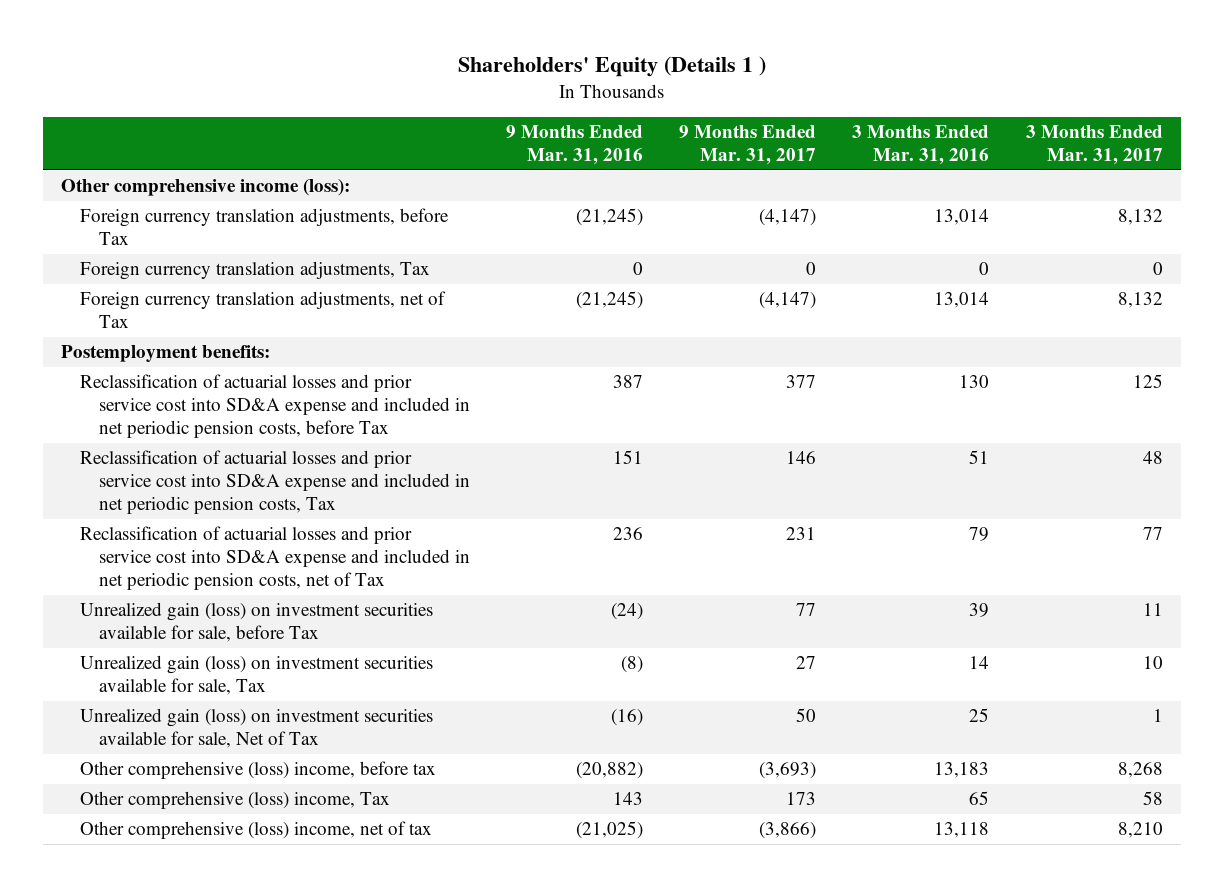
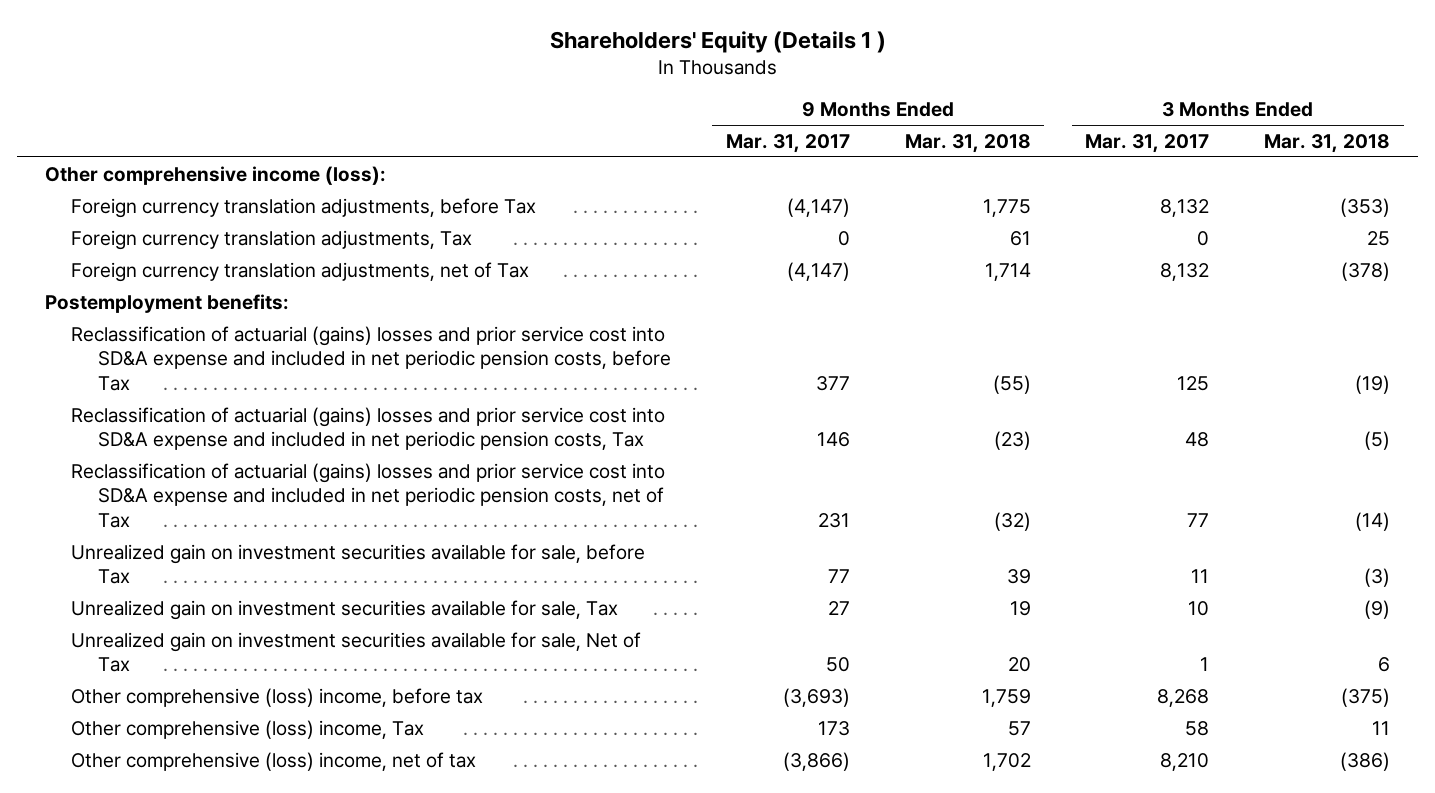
- | 9 Months Ended Mar. 31, 2016 | 9 Months Ended Mar. 31, 2017 | 3 Months Ended Mar. 31, 2016 | 3 Months Ended Mar. 31, 2017
+ | 9 Months Ended Mar. 31, 2017 | 9 Months Ended Mar. 31, 2018 | 3 Months Ended Mar. 31, 2017 | 3 Months Ended Mar. 31, 2018
- Reclassification of actuarial losses and prior service cost into SD&A expense and included in net periodic pension costs, before Tax | 387 | 377 | 130 | 125
- Reclassification of actuarial losses and prior service cost into SD&A expense and included in net periodic pension costs, Tax | 151 | 146 | 51 | 48
- Reclassification of actuarial losses and prior service cost into SD&A expense and included in net periodic pension costs, net of Tax | 236 | 231 | 79 | 77
- Unrealized gain (loss) on investment securities available for sale, before Tax | (24) | 77 | 39 | 11
- Unrealized gain (loss) on investment securities available for sale, Tax | (8) | 27 | 14 | 10
- Unrealized gain (loss) on investment securities available for sale, Net of Tax | (16) | 50 | 25 | 1
+ Reclassification of actuarial (gains) losses and prior service cost into SD&A expense and included in net periodic pension costs, before Tax | 377 | (55) | 125 | (19)
+ Reclassification of actuarial (gains) losses and prior service cost into SD&A expense and included in net periodic pension costs, Tax | 146 | (23) | 48 | (5)
+ Reclassification of actuarial (gains) losses and prior service cost into SD&A expense and included in net periodic pension costs, net of Tax | 231 | (32) | 77 | (14)
+ Unrealized gain on investment securities available for sale, before Tax | 77 | 39 | 11 | (3)
+ Unrealized gain on investment securities available for sale, Tax | 27 | 19 | 10 | (9)
+ Unrealized gain on investment securities available for sale, Net of Tax | 50 | 20 | 1 | 6

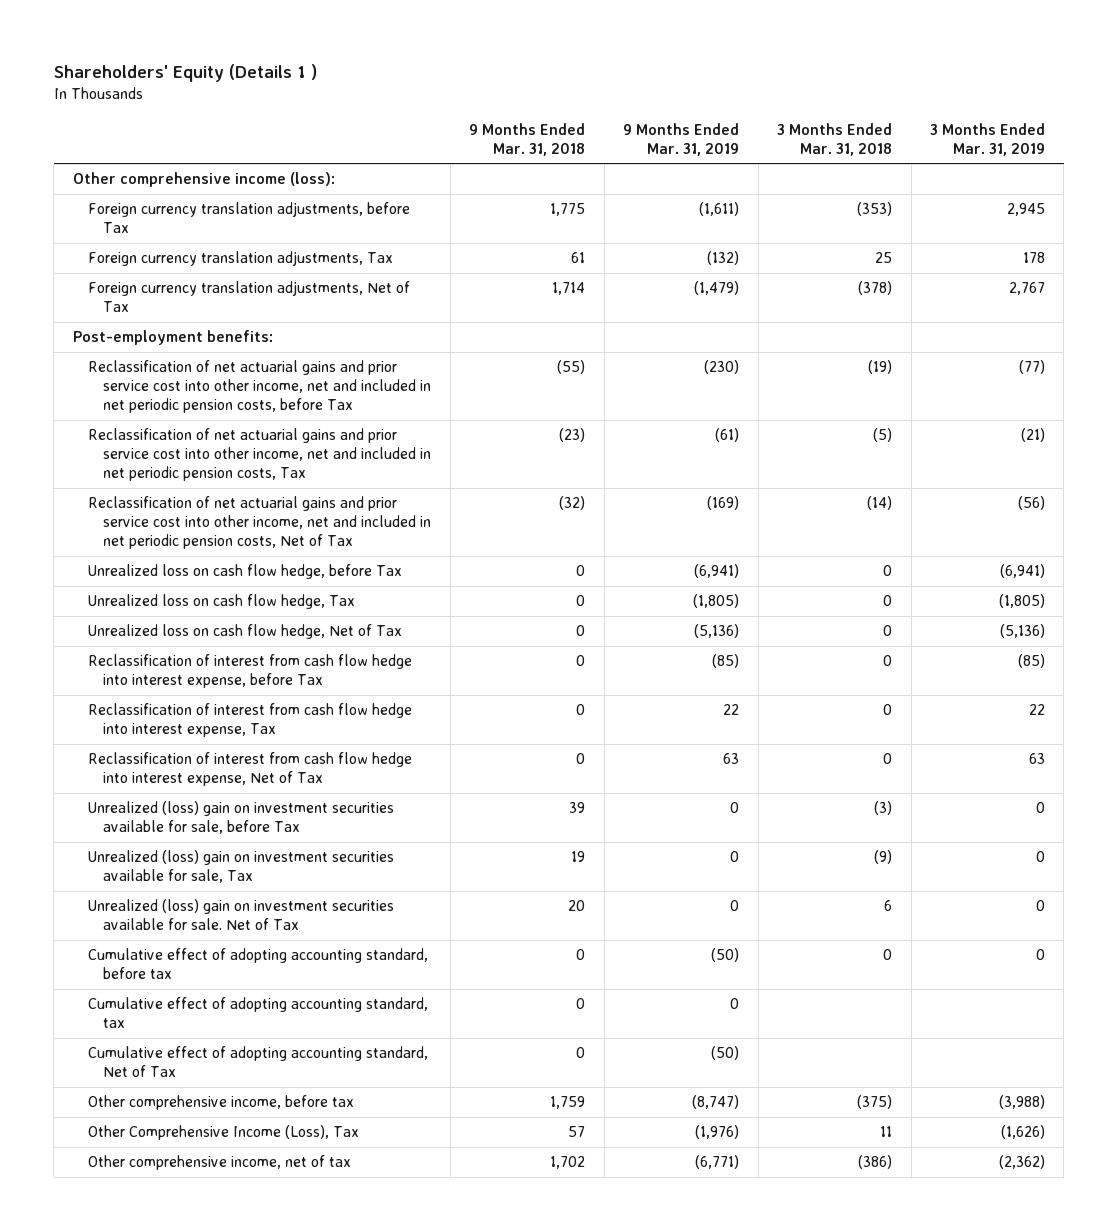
- | 9 Months Ended Mar. 31, 2017 | 9 Months Ended Mar. 31, 2018 | 3 Months Ended Mar. 31, 2017 | 3 Months Ended Mar. 31, 2018
+ | 9 Months Ended Mar. 31, 2018 | 9 Months Ended Mar. 31, 2019 | 3 Months Ended Mar. 31, 2018 | 3 Months Ended Mar. 31, 2019
- Foreign currency translation adjustments, net of Tax | (4,147) | 1,714 | 8,132 | (378)
- Postemployment benefits:
- Reclassification of actuarial (gains) losses and prior service cost into SD&A expense and included in net periodic pension costs, before Tax | 377 | (55) | 125 | (19)
- Reclassification of actuarial (gains) losses and prior service cost into SD&A expense and included in net periodic pension costs, Tax | 146 | (23) | 48 | (5)
- Reclassification of actuarial (gains) losses and prior service cost into SD&A expense and included in net periodic pension costs, net of Tax | 231 | (32) | 77 | (14)
- Unrealized gain on investment securities available for sale, before Tax | 77 | 39 | 11 | (3)
- Unrealized gain on investment securities available for sale, Tax | 27 | 19 | 10 | (9)
- Unrealized gain on investment securities available for sale, Net of Tax | 50 | 20 | 1 | 6
- Other comprehensive (loss) income, before tax | (3,693) | 1,759 | 8,268 | (375)
- Other comprehensive (loss) income, Tax | 173 | 57 | 58 | 11
- Other comprehensive (loss) income, net of tax | (3,866) | 1,702 | 8,210 | (386)
+ Foreign currency translation adjustments, Net of Tax | 1,714 | (1,479) | (378) | 2,767
+ Post-employment benefits:
+ Reclassification of net actuarial gains and prior service cost into other income, net and included in net periodic pension costs, before Tax | (55) | (230) | (19) | (77)
+ Reclassification of net actuarial gains and prior service cost into other income, net and included in net periodic pension costs, Tax | (23) | (61) | (5) | (21)
+ Reclassification of net actuarial gains and prior service cost into other income, net and included in net periodic pension costs, Net of Tax | (32) | (169) | (14) | (56)
+ Unrealized loss on cash flow hedge, before Tax | 0 | (6,941) | 0 | (6,941)
+ Unrealized loss on cash flow hedge, Tax | 0 | (1,805) | 0 | (1,805)
+ Unrealized loss on cash flow hedge, Net of Tax | 0 | (5,136) | 0 | (5,136)
+ Reclassification of interest from cash flow hedge into interest expense, before Tax | 0 | (85) | 0 | (85)
+ Reclassification of interest from cash flow hedge into interest expense, Tax | 0 | 22 | 0 | 22
+ Reclassification of interest from cash flow hedge into interest expense, Net of Tax | 0 | 63 | 0 | 63
+ Unrealized (loss) gain on investment securities available for sale, before Tax | 39 | 0 | (3) | 0
+ Unrealized (loss) gain on investment securities available for sale, Tax | 19 | 0 | (9) | 0
+ Unrealized (loss) gain on investment securities available for sale. Net of Tax | 20 | 0 | 6 | 0
+ Cumulative effect of adopting accounting standard, before tax | 0 | (50) | 0 | 0
+ Cumulative effect of adopting accounting standard, tax | 0 | 0 | |
+ Cumulative effect of adopting accounting standard, Net of Tax | 0 | (50) | |
+ Other comprehensive income, before tax | 1,759 | (8,747) | (375) | (3,988)
+ Other Comprehensive Income (Loss), Tax | 57 | (1,976) | 11 | (1,626)
+ Other comprehensive income, net of tax | 1,702 | (6,771) | (386) | (2,362)

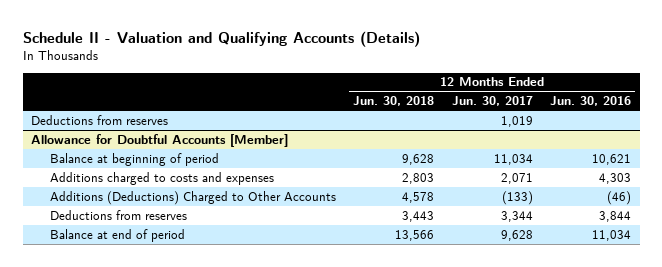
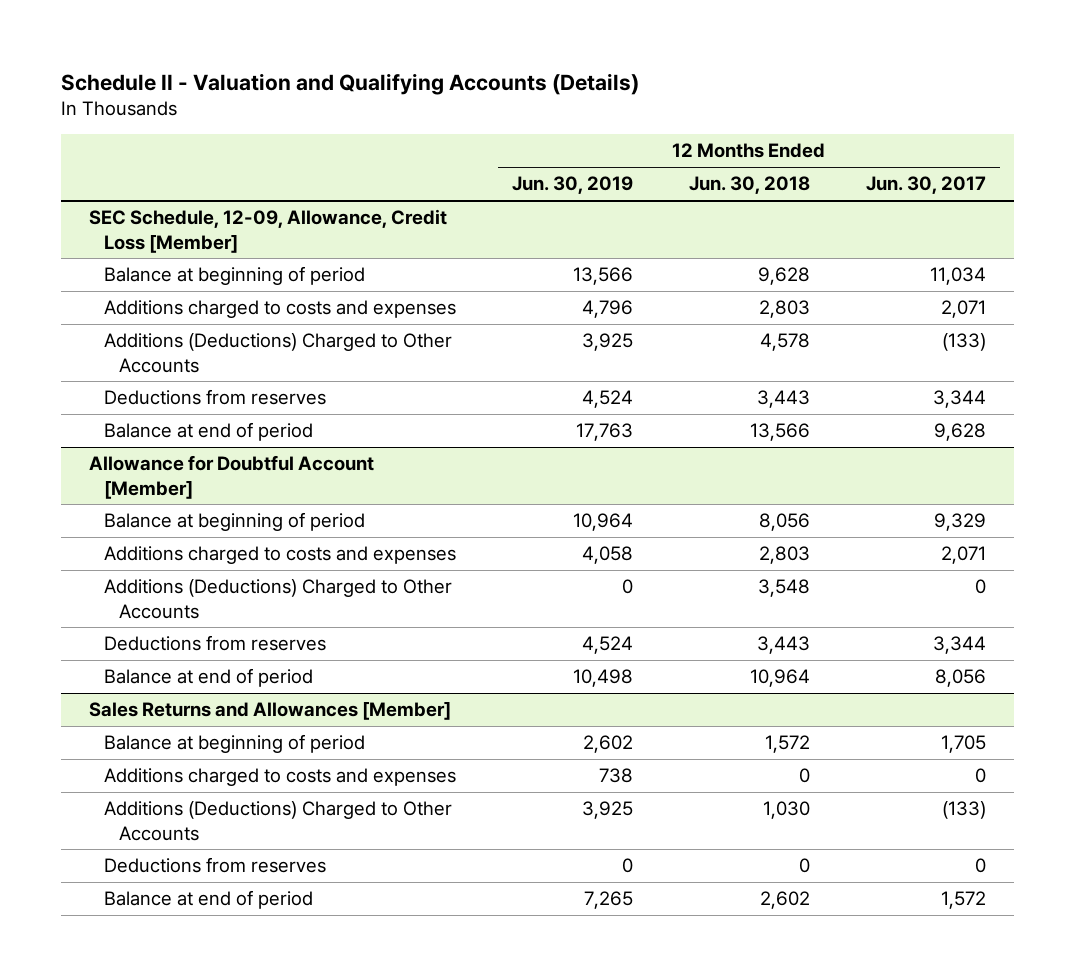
- | 12 Months Ended Jun. 30, 2018 | 12 Months Ended Jun. 30, 2017 | 12 Months Ended Jun. 30, 2016
+ | 12 Months Ended Jun. 30, 2019 | 12 Months Ended Jun. 30, 2018 | 12 Months Ended Jun. 30, 2017
- Deductions from reserves | | 1,019 |
- Allowance for Doubtful Accounts [Member]
+ SEC Schedule, 12-09, Allowance, Credit Loss [Member]
+ Allowance for Doubtful Account [Member]
+ Balance at beginning of period | 10,964 | 8,056 | 9,329
+ Additions charged to costs and expenses | 4,058 | 2,803 | 2,071
+ Additions (Deductions) Charged to Other Accounts | 0 | 3,548 | 0
+ Deductions from reserves | 4,524 | 3,443 | 3,344
+ Balance at end of period | 10,498 | 10,964 | 8,056
+ Sales Returns and Allowances [Member]
+ Balance at beginning of period | 2,602 | 1,572 | 1,705
+ Additions charged to costs and expenses | 738 | 0 | 0
+ Additions (Deductions) Charged to Other Accounts | 3,925 | 1,030 | (133)
+ Deductions from reserves | 0 | 0 | 0
+ Balance at end of period | 7,265 | 2,602 | 1,572

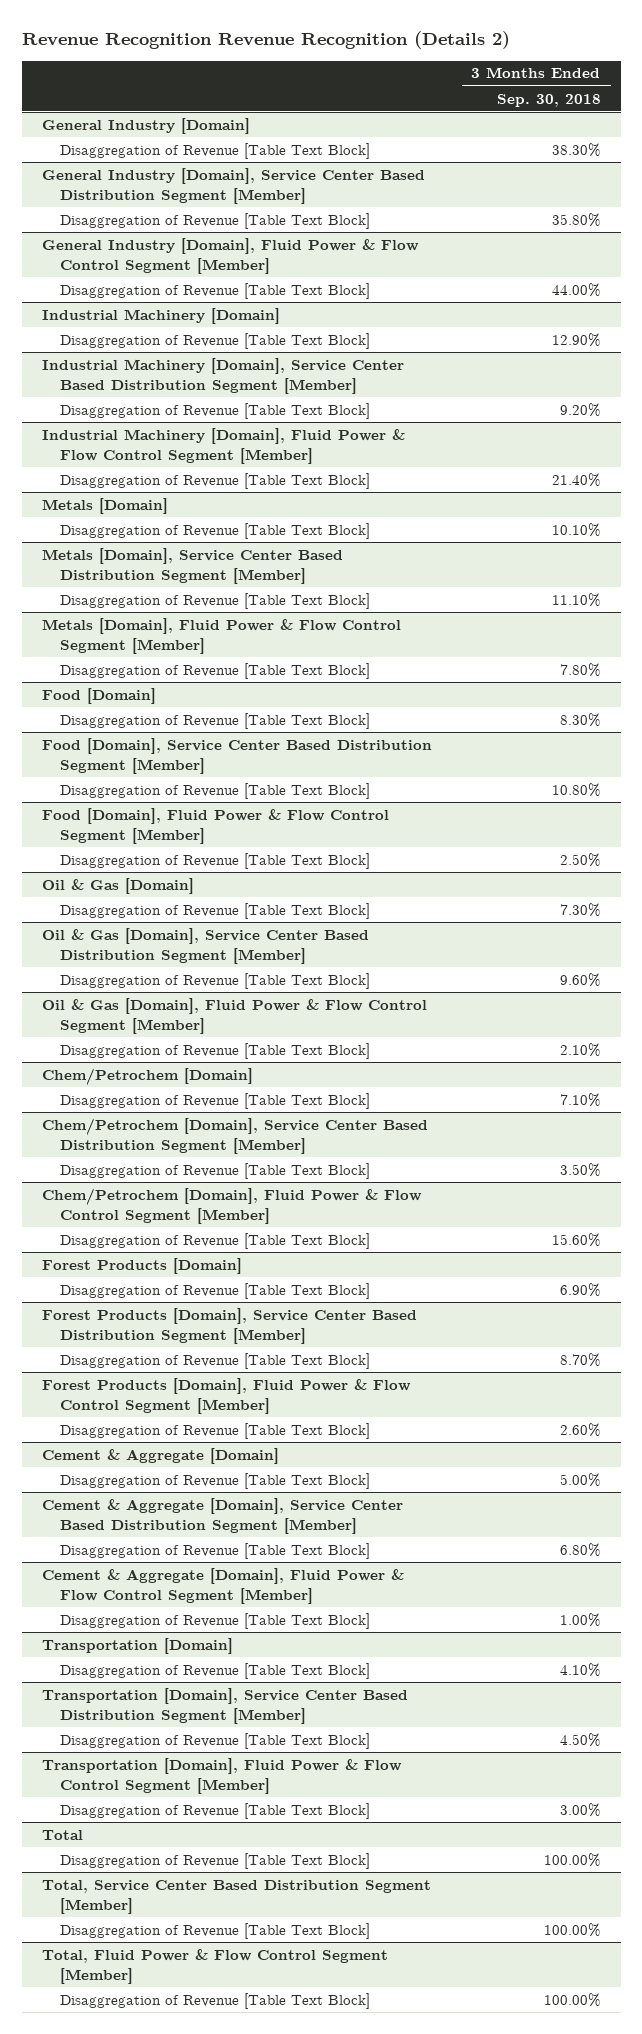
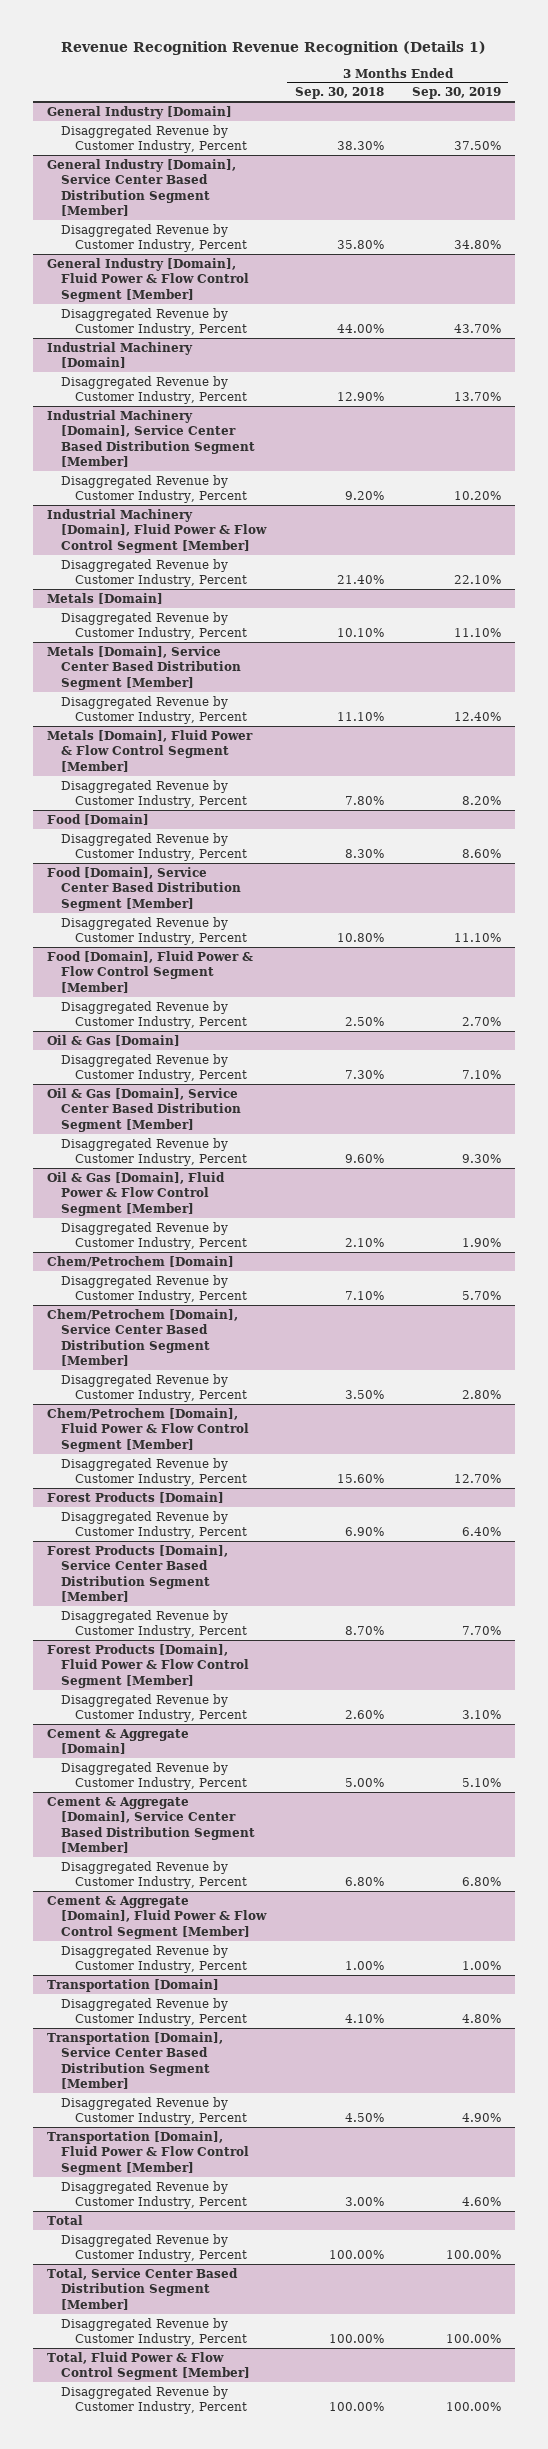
- Revenue Recognition Revenue Recognition (Details 2)
+ Revenue Recognition Revenue Recognition (Details 1)
- | 3 Months Ended Sep. 30, 2018
+ | 3 Months Ended Sep. 30, 2018 | 3 Months Ended Sep. 30, 2019
@ General Industry [Domain]
- Disaggregation of Revenue [Table Text Block] | 38.30%
+ Disaggregated Revenue by Customer Industry, Percent | 38.30% | 37.50%
@ General Industry [Domain], Service Center Based Distribution Segment [Member]
- Disaggregation of Revenue [Table Text Block] | 35.80%
+ Disaggregated Revenue by Customer Industry, Percent | 35.80% | 34.80%
@ General Industry [Domain], Fluid Power & Flow Control Segment [Member]
- Disaggregation of Revenue [Table Text Block] | 44.00%
+ Disaggregated Revenue by Customer Industry, Percent | 44.00% | 43.70%
@ Industrial Machinery [Domain]
- Disaggregation of Revenue [Table Text Block] | 12.90%
+ Disaggregated Revenue by Customer Industry, Percent | 12.90% | 13.70%
@ Industrial Machinery [Domain], Service Center Based Distribution Segment [Member]
- Disaggregation of Revenue [Table Text Block] | 9.20%
+ Disaggregated Revenue by Customer Industry, Percent | 9.20% | 10.20%
@ Industrial Machinery [Domain], Fluid Power & Flow Control Segment [Member]
- Disaggregation of Revenue [Table Text Block] | 21.40%
+ Disaggregated Revenue by Customer Industry, Percent | 21.40% | 22.10%
@ Metals [Domain]
- Disaggregation of Revenue [Table Text Block] | 10.10%
+ Disaggregated Revenue by Customer Industry, Percent | 10.10% | 11.10%
@ Metals [Domain], Service Center Based Distribution Segment [Member]
- Disaggregation of Revenue [Table Text Block] | 11.10%
+ Disaggregated Revenue by Customer Industry, Percent | 11.10% | 12.40%
@ Metals [Domain], Fluid Power & Flow Control Segment [Member]
- Disaggregation of Revenue [Table Text Block] | 7.80%
+ Disaggregated Revenue by Customer Industry, Percent | 7.80% | 8.20%
@ Food [Domain]
- Disaggregation of Revenue [Table Text Block] | 8.30%
+ Disaggregated Revenue by Customer Industry, Percent | 8.30% | 8.60%
@ Food [Domain], Service Center Based Distribution Segment [Member]
- Disaggregation of Revenue [Table Text Block] | 10.80%
+ Disaggregated Revenue by Customer Industry, Percent | 10.80% | 11.10%
@ Food [Domain], Fluid Power & Flow Control Segment [Member]
- Disaggregation of Revenue [Table Text Block] | 2.50%
+ Disaggregated Revenue by Customer Industry, Percent | 2.50% | 2.70%
@ Oil & Gas [Domain]
- Disaggregation of Revenue [Table Text Block] | 7.30%
+ Disaggregated Revenue by Customer Industry, Percent | 7.30% | 7.10%
@ Oil & Gas [Domain], Service Center Based Distribution Segment [Member]
- Disaggregation of Revenue [Table Text Block] | 9.60%
+ Disaggregated Revenue by Customer Industry, Percent | 9.60% | 9.30%
@ Oil & Gas [Domain], Fluid Power & Flow Control Segment [Member]
- Disaggregation of Revenue [Table Text Block] | 2.10%
+ Disaggregated Revenue by Customer Industry, Percent | 2.10% | 1.90%
@ Chem/Petrochem [Domain]
- Disaggregation of Revenue [Table Text Block] | 7.10%
+ Disaggregated Revenue by Customer Industry, Percent | 7.10% | 5.70%
@ Chem/Petrochem [Domain], Service Center Based Distribution Segment [Member]
- Disaggregation of Revenue [Table Text Block] | 3.50%
+ Disaggregated Revenue by Customer Industry, Percent | 3.50% | 2.80%
@ Chem/Petrochem [Domain], Fluid Power & Flow Control Segment [Member]
- Disaggregation of Revenue [Table Text Block] | 15.60%
+ Disaggregated Revenue by Customer Industry, Percent | 15.60% | 12.70%
@ Forest Products [Domain]
- Disaggregation of Revenue [Table Text Block] | 6.90%
+ Disaggregated Revenue by Customer Industry, Percent | 6.90% | 6.40%
@ Forest Products [Domain], Service Center Based Distribution Segment [Member]
- Disaggregation of Revenue [Table Text Block] | 8.70%
+ Disaggregated Revenue by Customer Industry, Percent | 8.70% | 7.70%
@ Forest Products [Domain], Fluid Power & Flow Control Segment [Member]
- Disaggregation of Revenue [Table Text Block] | 2.60%
+ Disaggregated Revenue by Customer Industry, Percent | 2.60% | 3.10%
@ Cement & Aggregate [Domain]
- Disaggregation of Revenue [Table Text Block] | 5.00%
+ Disaggregated Revenue by Customer Industry, Percent | 5.00% | 5.10%
@ Cement & Aggregate [Domain], Service Center Based Distribution Segment [Member]
- Disaggregation of Revenue [Table Text Block] | 6.80%
+ Disaggregated Revenue by Customer Industry, Percent | 6.80% | 6.80%
@ Cement & Aggregate [Domain], Fluid Power & Flow Control Segment [Member]
- Disaggregation of Revenue [Table Text Block] | 1.00%
+ Disaggregated Revenue by Customer Industry, Percent | 1.00% | 1.00%
@ Transportation [Domain]
- Disaggregation of Revenue [Table Text Block] | 4.10%
+ Disaggregated Revenue by Customer Industry, Percent | 4.10% | 4.80%
@ Transportation [Domain], Service Center Based Distribution Segment [Member]
- Disaggregation of Revenue [Table Text Block] | 4.50%
+ Disaggregated Revenue by Customer Industry, Percent | 4.50% | 4.90%
@ Transportation [Domain], Fluid Power & Flow Control Segment [Member]
- Disaggregation of Revenue [Table Text Block] | 3.00%
+ Disaggregated Revenue by Customer Industry, Percent | 3.00% | 4.60%
@ Total
- Disaggregation of Revenue [Table Text Block] | 100.00%
+ Disaggregated Revenue by Customer Industry, Percent | 100.00% | 100.00%
@ Total, Service Center Based Distribution Segment [Member]
- Disaggregation of Revenue [Table Text Block] | 100.00%
+ Disaggregated Revenue by Customer Industry, Percent | 100.00% | 100.00%
@ Total, Fluid Power & Flow Control Segment [Member]
- Disaggregation of Revenue [Table Text Block] | 100.00%
+ Disaggregated Revenue by Customer Industry, Percent | 100.00% | 100.00%

